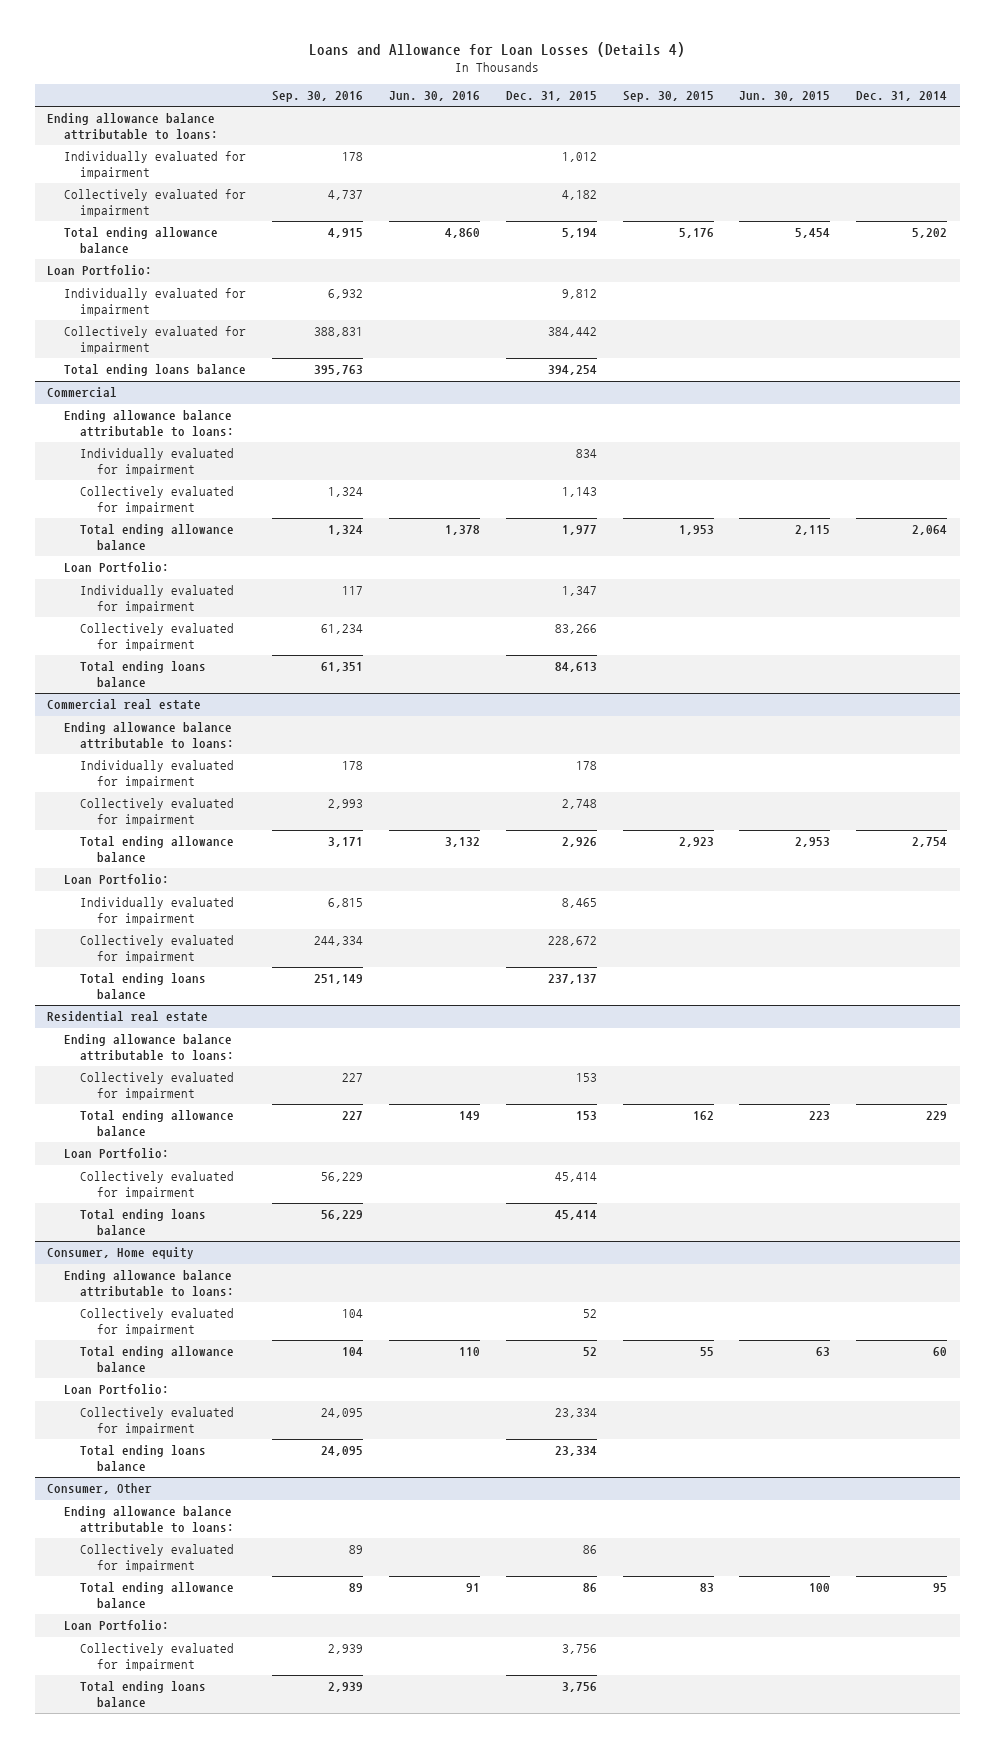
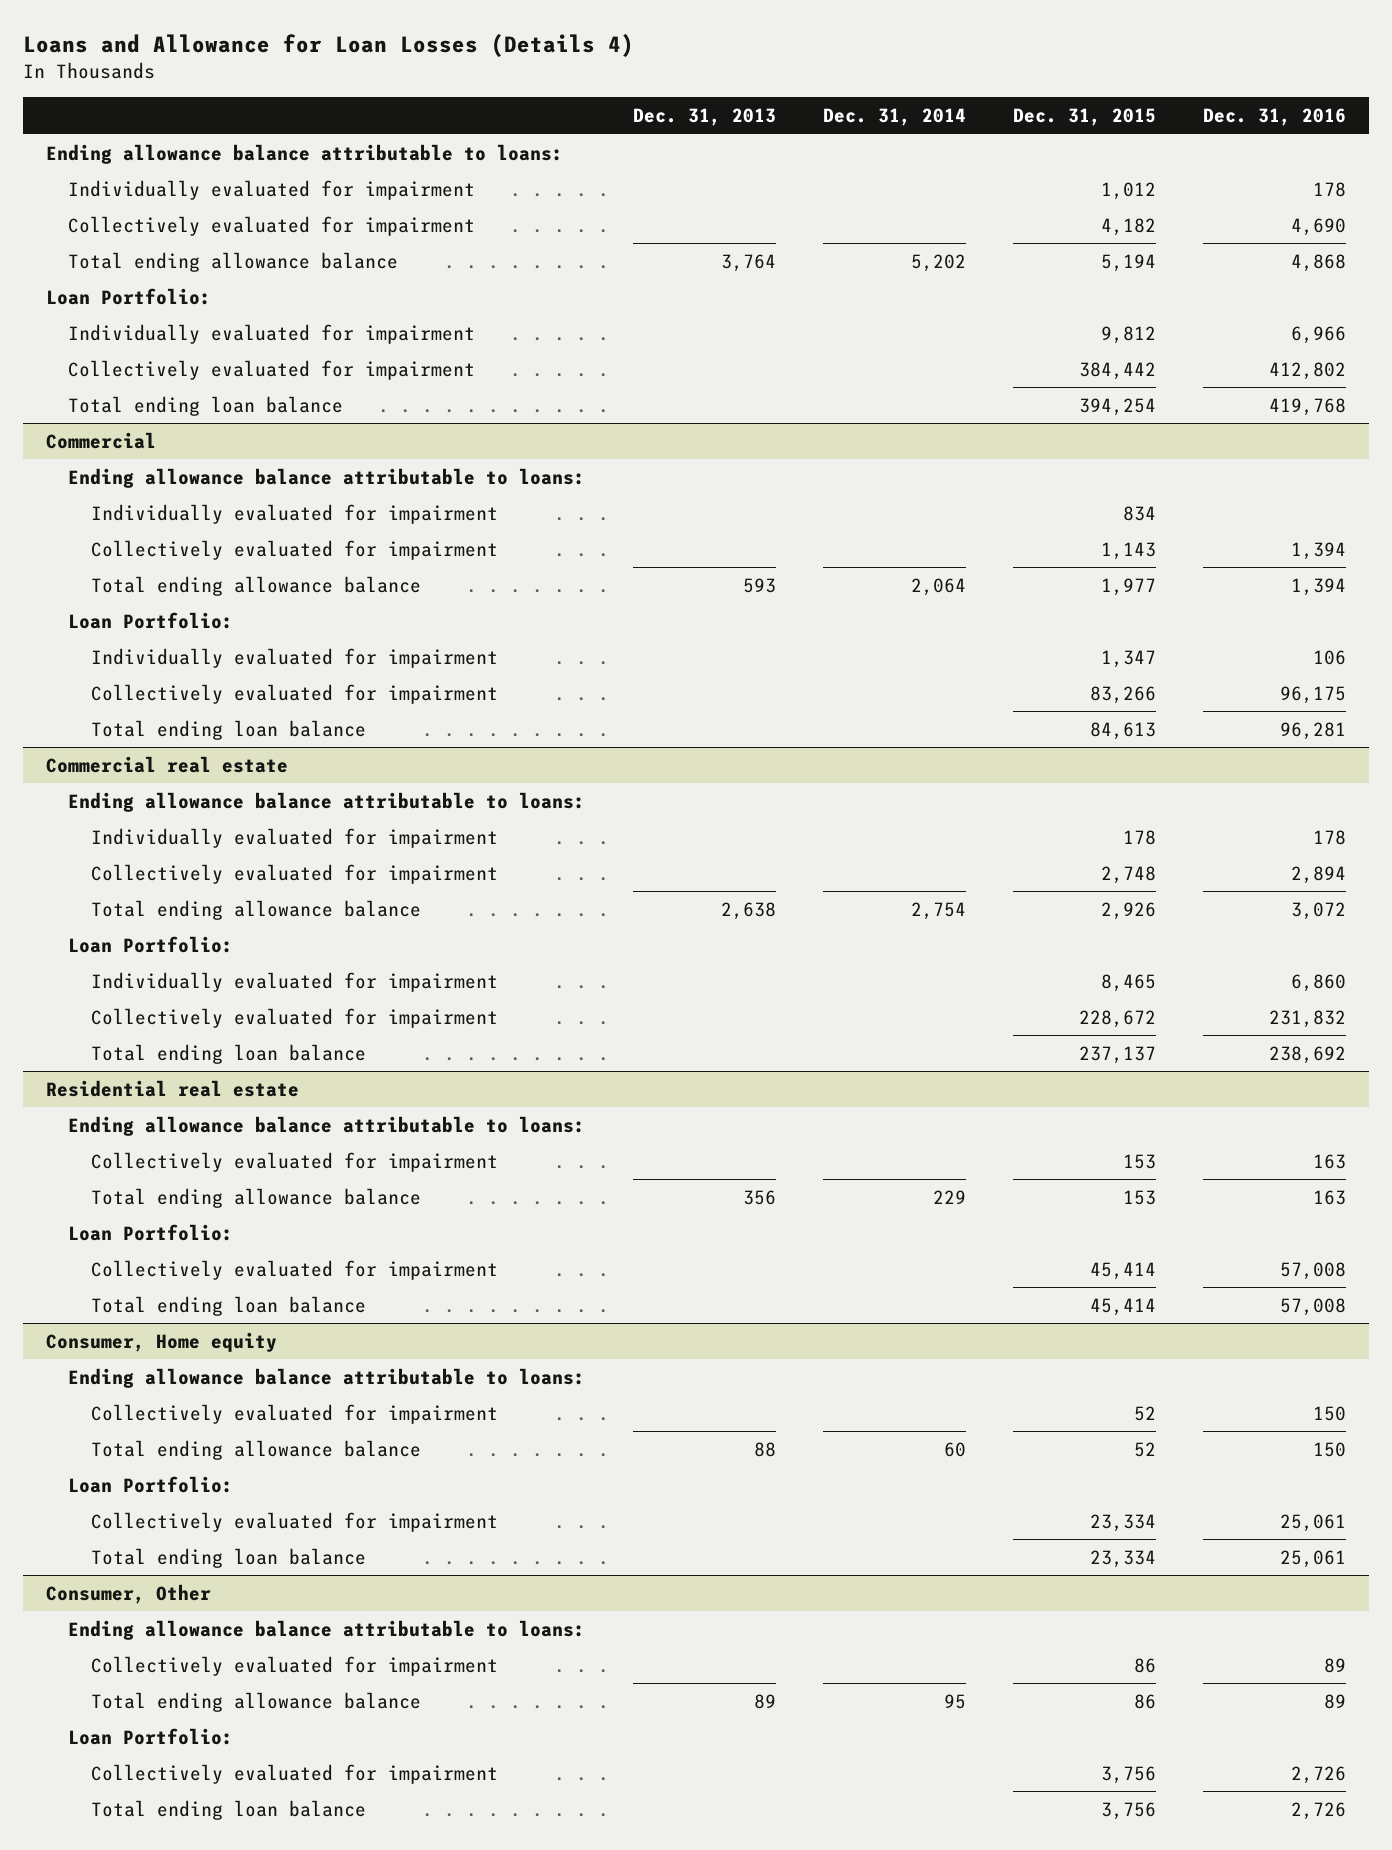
- | Sep. 30, 2016 | Jun. 30, 2016 | Dec. 31, 2015 | Sep. 30, 2015 | Jun. 30, 2015 | Dec. 31, 2014
+ | Dec. 31, 2013 | Dec. 31, 2014 | Dec. 31, 2015 | Dec. 31, 2016
- Total ending loans balance | 395,763 | | 394,254 | | |
+ Total ending loan balance | | | 394,254 | 419,768
@ Commercial
- Total ending loans balance | 61,351 | | 84,613 | | |
+ Total ending loan balance | | | 84,613 | 96,281
@ Commercial real estate
- Total ending loans balance | 251,149 | | 237,137 | | |
+ Total ending loan balance | | | 237,137 | 238,692
@ Residential real estate
- Total ending loans balance | 56,229 | | 45,414 | | |
+ Total ending loan balance | | | 45,414 | 57,008
@ Consumer, Home equity
- Total ending loans balance | 24,095 | | 23,334 | | |
+ Total ending loan balance | | | 23,334 | 25,061
@ Consumer, Other
- Total ending loans balance | 2,939 | | 3,756 | | |
+ Total ending loan balance | | | 3,756 | 2,726

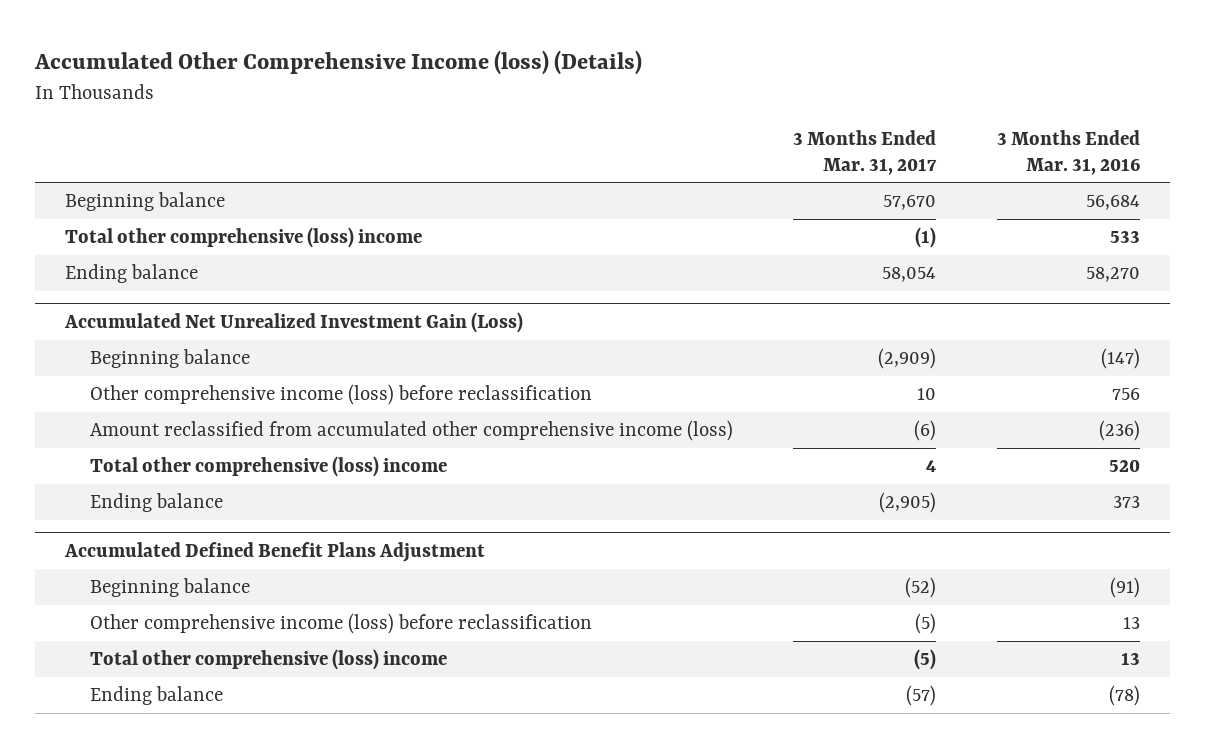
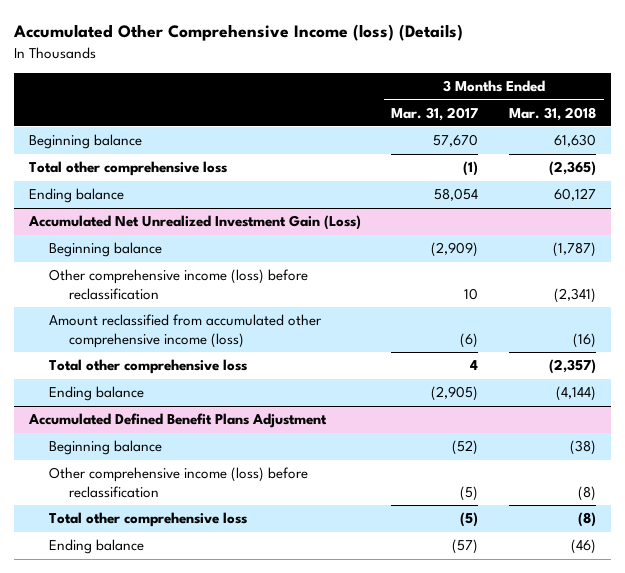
- | 3 Months Ended Mar. 31, 2017 | 3 Months Ended Mar. 31, 2016
+ | 3 Months Ended Mar. 31, 2017 | 3 Months Ended Mar. 31, 2018
- Total other comprehensive (loss) income | (1) | 533
+ Total other comprehensive loss | (1) | (2,365)
@ Accumulated Net Unrealized Investment Gain (Loss)
- Total other comprehensive (loss) income | 4 | 520
+ Total other comprehensive loss | 4 | (2,357)
@ Accumulated Defined Benefit Plans Adjustment
- Total other comprehensive (loss) income | (5) | 13
+ Total other comprehensive loss | (5) | (8)

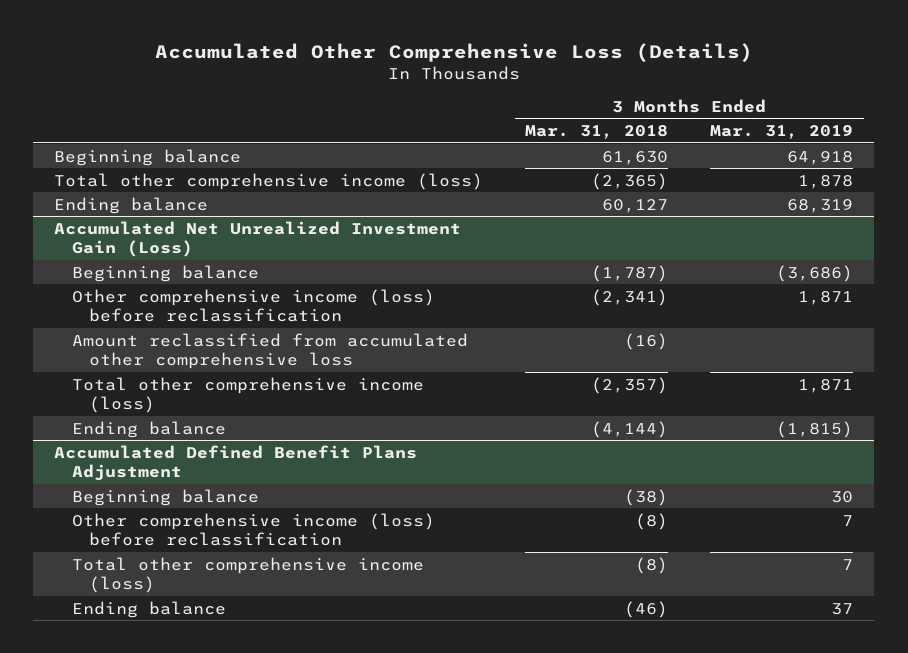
- Accumulated Other Comprehensive Income (loss) (Details)
+ Accumulated Other Comprehensive Loss (Details)
- | 3 Months Ended Mar. 31, 2017 | 3 Months Ended Mar. 31, 2018
+ | 3 Months Ended Mar. 31, 2018 | 3 Months Ended Mar. 31, 2019
- Total other comprehensive loss | (1) | (2,365)
+ Total other comprehensive income (loss) | (2,365) | 1,878
@ Accumulated Net Unrealized Investment Gain (Loss)
- Amount reclassified from accumulated other comprehensive income (loss) | (6) | (16)
- Total other comprehensive loss | 4 | (2,357)
+ Amount reclassified from accumulated other comprehensive loss | (16) |
+ Total other comprehensive income (loss) | (2,357) | 1,871
@ Accumulated Defined Benefit Plans Adjustment
- Total other comprehensive loss | (5) | (8)
+ Total other comprehensive income (loss) | (8) | 7

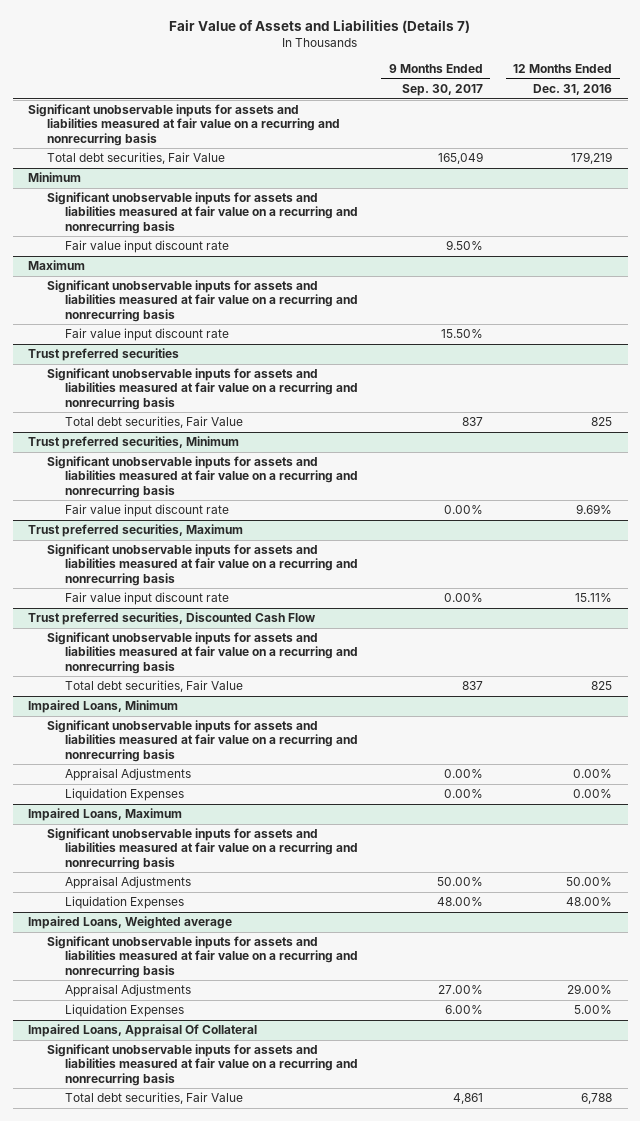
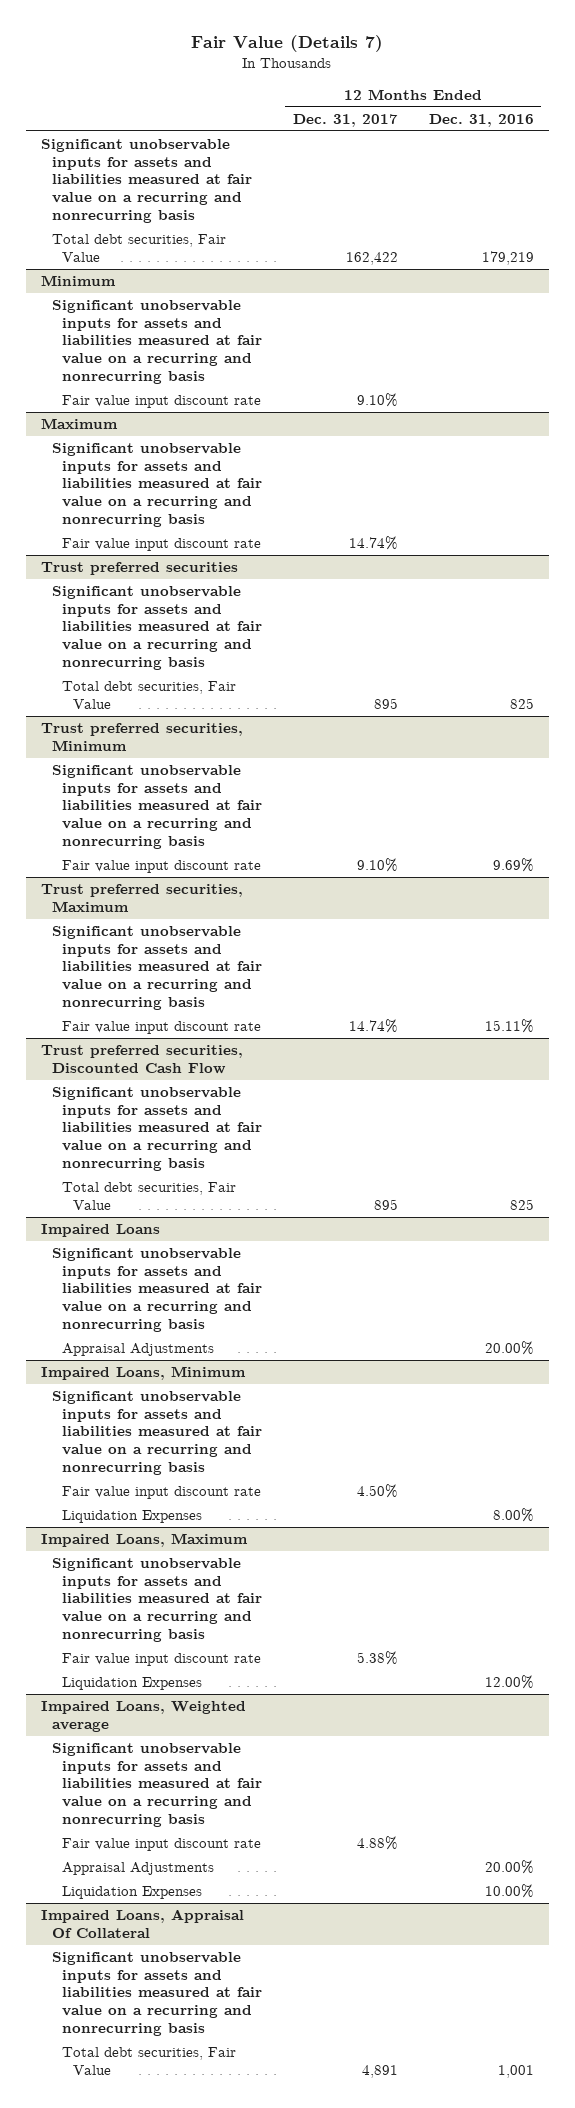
- Fair Value of Assets and Liabilities (Details 7)
+ Fair Value (Details 7)
- | 9 Months Ended Sep. 30, 2017 | 12 Months Ended Dec. 31, 2016
+ | 12 Months Ended Dec. 31, 2017 | 12 Months Ended Dec. 31, 2016
+ Impaired Loans
+ Significant unobservable inputs for assets and liabilities measured at fair value on a recurring and nonrecurring basis
+ Appraisal Adjustments | | 20.00%
@ Impaired Loans, Minimum
- Appraisal Adjustments | 0.00% | 0.00%
- Liquidation Expenses | 0.00% | 0.00%
+ Fair value input discount rate | 4.50% |
+ Liquidation Expenses | | 8.00%
@ Impaired Loans, Maximum
- Appraisal Adjustments | 50.00% | 50.00%
- Liquidation Expenses | 48.00% | 48.00%
+ Fair value input discount rate | 5.38% |
+ Liquidation Expenses | | 12.00%
@ Impaired Loans, Weighted average
- Appraisal Adjustments | 27.00% | 29.00%
- Liquidation Expenses | 6.00% | 5.00%
+ Fair value input discount rate | 4.88% |
+ Appraisal Adjustments | | 20.00%
+ Liquidation Expenses | | 10.00%
@ Impaired Loans, Appraisal Of Collateral
- Total debt securities, Fair Value | 4,861 | 6,788
+ Total debt securities, Fair Value | 4,891 | 1,001

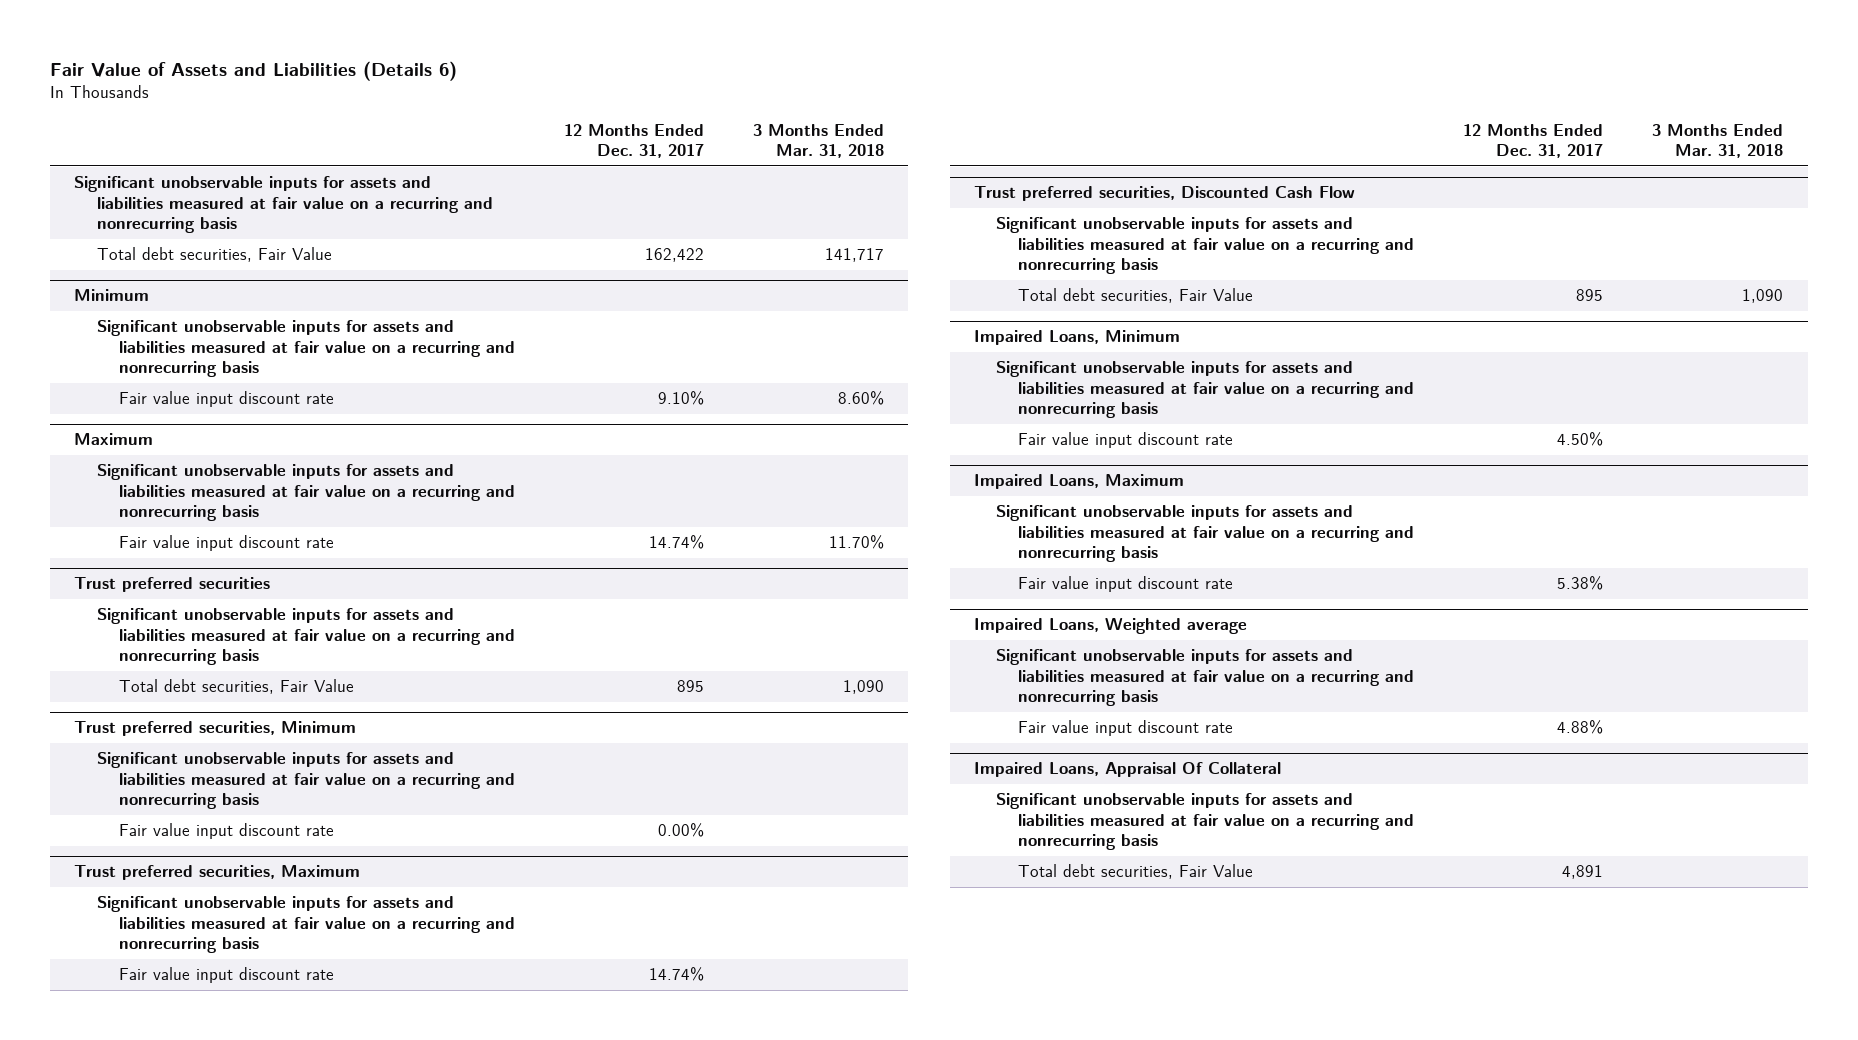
- Fair Value (Details 7)
+ Fair Value of Assets and Liabilities (Details 6)
- | 12 Months Ended Dec. 31, 2017 | 12 Months Ended Dec. 31, 2016
+ | 12 Months Ended Dec. 31, 2017 | 3 Months Ended Mar. 31, 2018
@ Trust preferred securities, Minimum
- Fair value input discount rate | 9.10% | 9.69%
+ Fair value input discount rate | 0.00% |
- Impaired Loans
- Significant unobservable inputs for assets and liabilities measured at fair value on a recurring and nonrecurring basis
- Appraisal Adjustments | | 20.00%
@ Impaired Loans, Minimum
- Liquidation Expenses | | 8.00%
@ Impaired Loans, Maximum
- Liquidation Expenses | | 12.00%
@ Impaired Loans, Weighted average
- Appraisal Adjustments | | 20.00%
- Liquidation Expenses | | 10.00%

